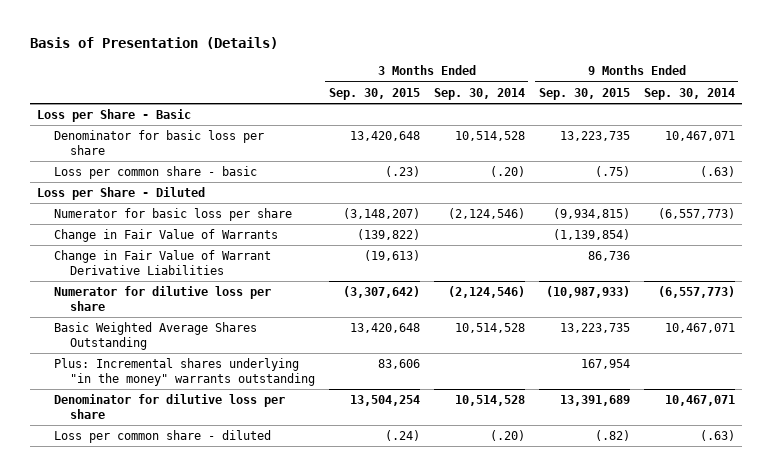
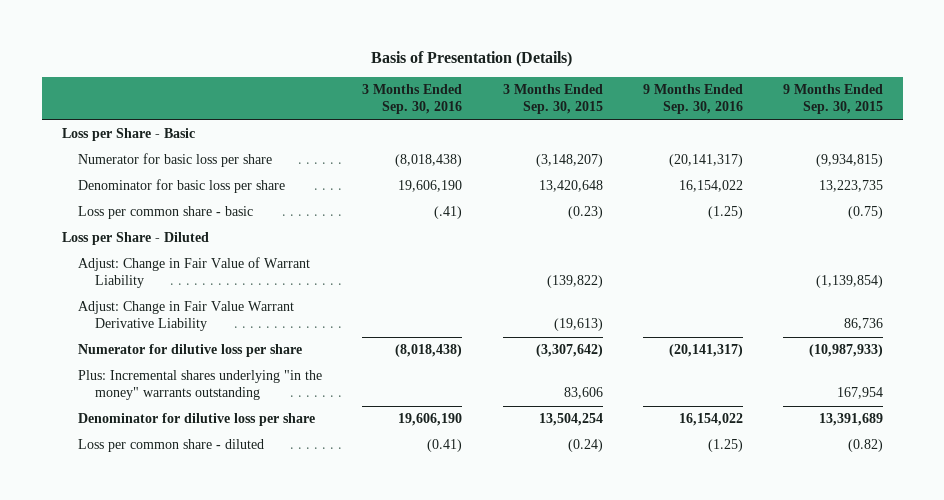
- | 3 Months Ended Sep. 30, 2015 | 3 Months Ended Sep. 30, 2014 | 9 Months Ended Sep. 30, 2015 | 9 Months Ended Sep. 30, 2014
+ | 3 Months Ended Sep. 30, 2016 | 3 Months Ended Sep. 30, 2015 | 9 Months Ended Sep. 30, 2016 | 9 Months Ended Sep. 30, 2015
moved up: Numerator for basic loss per share | (8,018,438) | (3,148,207) | (20,141,317) | (9,934,815)
- Loss per common share - basic | (.23) | (.20) | (.75) | (.63)
+ Loss per common share - basic | (.41) | (0.23) | (1.25) | (0.75)
- Change in Fair Value of Warrants | (139,822) | | (1,139,854) |
- Change in Fair Value of Warrant Derivative Liabilities | (19,613) | | 86,736 |
+ Adjust: Change in Fair Value of Warrant Liability | | (139,822) | | (1,139,854)
+ Adjust: Change in Fair Value Warrant Derivative Liability | | (19,613) | | 86,736
- Basic Weighted Average Shares Outstanding | 13,420,648 | 10,514,528 | 13,223,735 | 10,467,071
- Loss per common share - diluted | (.24) | (.20) | (.82) | (.63)
+ Loss per common share - diluted | (0.41) | (0.24) | (1.25) | (0.82)

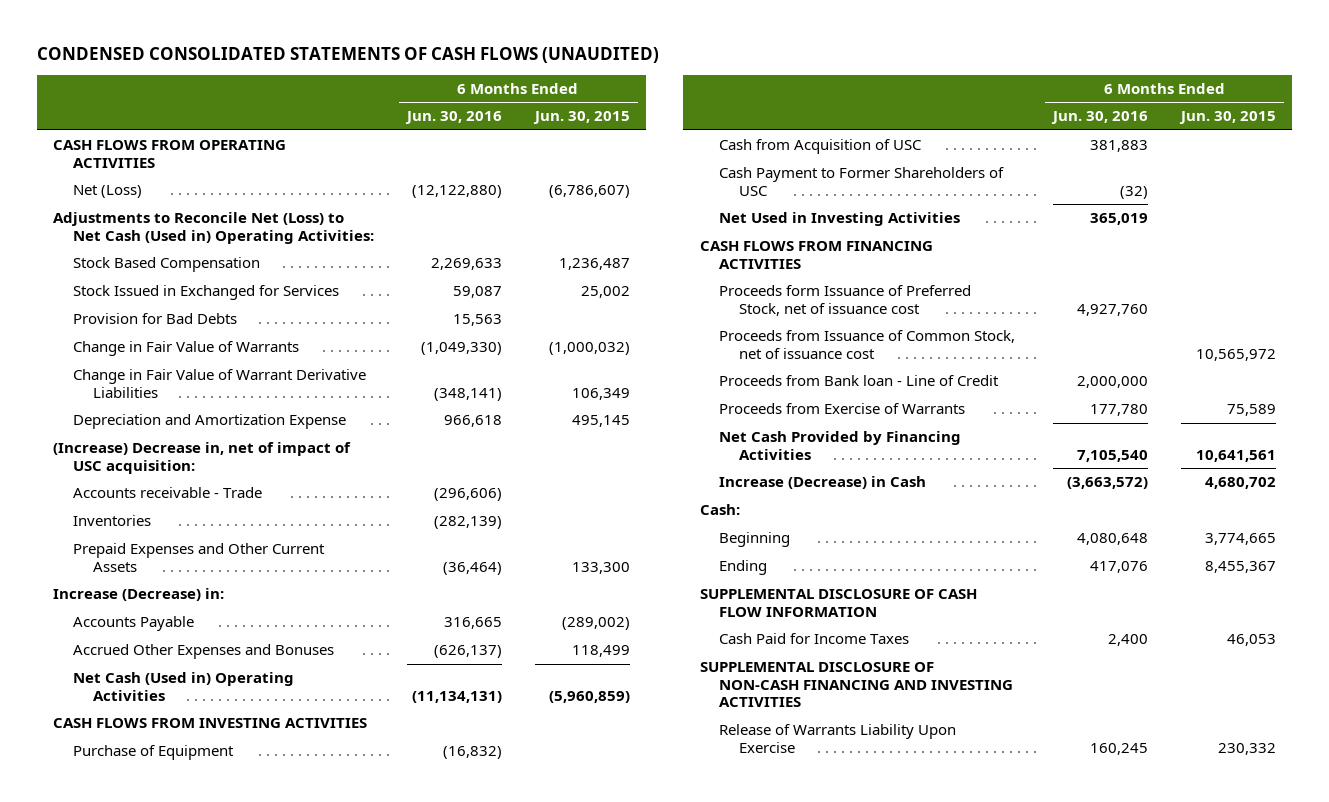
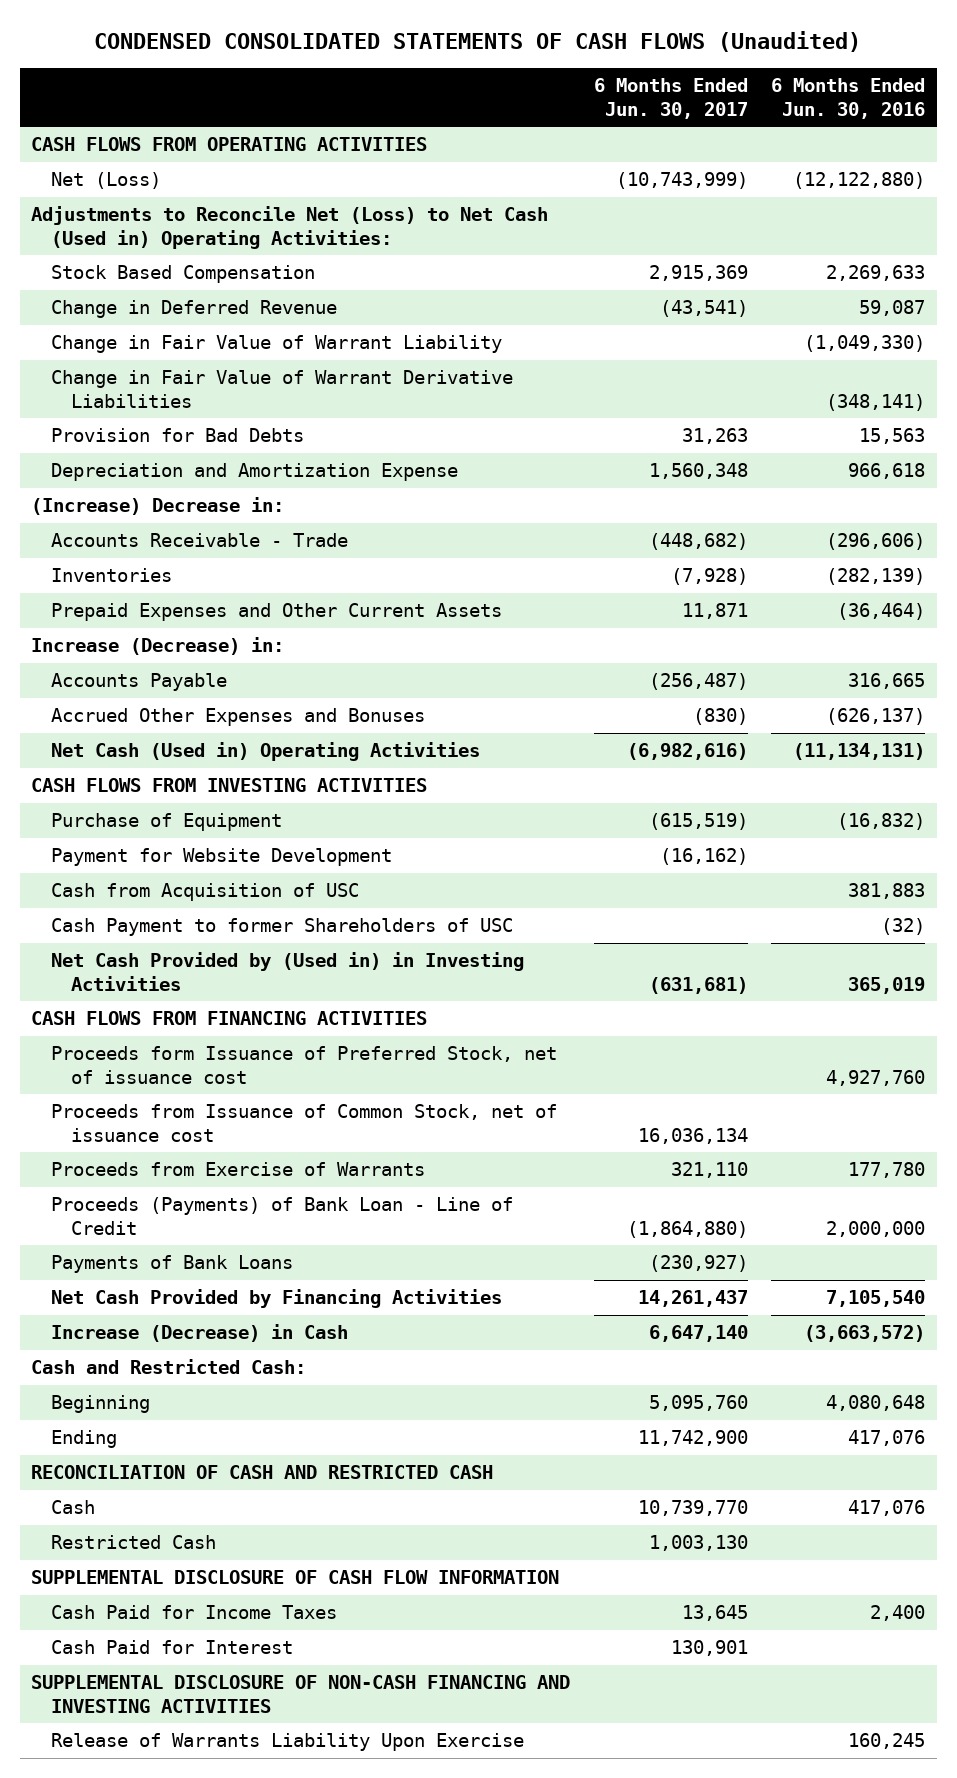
- CONDENSED CONSOLIDATED STATEMENTS OF CASH FLOWS (UNAUDITED)
+ CONDENSED CONSOLIDATED STATEMENTS OF CASH FLOWS (Unaudited)
- | 6 Months Ended Jun. 30, 2016 | 6 Months Ended Jun. 30, 2015
+ | 6 Months Ended Jun. 30, 2017 | 6 Months Ended Jun. 30, 2016
- Stock Issued in Exchanged for Services | 59,087 | 25,002
- Change in Fair Value of Warrants | (1,049,330) | (1,000,032)
+ Change in Deferred Revenue | (43,541) | 59,087
+ Change in Fair Value of Warrant Liability | | (1,049,330)
moved down: Provision for Bad Debts | 31,263 | 15,563
- (Increase) Decrease in, net of impact of USC acquisition:
- Accounts receivable - Trade | (296,606) |
+ (Increase) Decrease in:
+ Accounts Receivable - Trade | (448,682) | (296,606)
+ Payment for Website Development | (16,162) |
- Cash Payment to Former Shareholders of USC | (32) |
- Net Used in Investing Activities | 365,019 |
+ Cash Payment to former Shareholders of USC | | (32)
+ Net Cash Provided by (Used in) in Investing Activities | (631,681) | 365,019
- Proceeds from Bank loan - Line of Credit | 2,000,000 |
+ Proceeds (Payments) of Bank Loan - Line of Credit | (1,864,880) | 2,000,000
+ Payments of Bank Loans | (230,927) |
- Cash:
+ Cash and Restricted Cash:
+ RECONCILIATION OF CASH AND RESTRICTED CASH
+ Cash | 10,739,770 | 417,076
+ Restricted Cash | 1,003,130 |
+ Cash Paid for Interest | 130,901 |

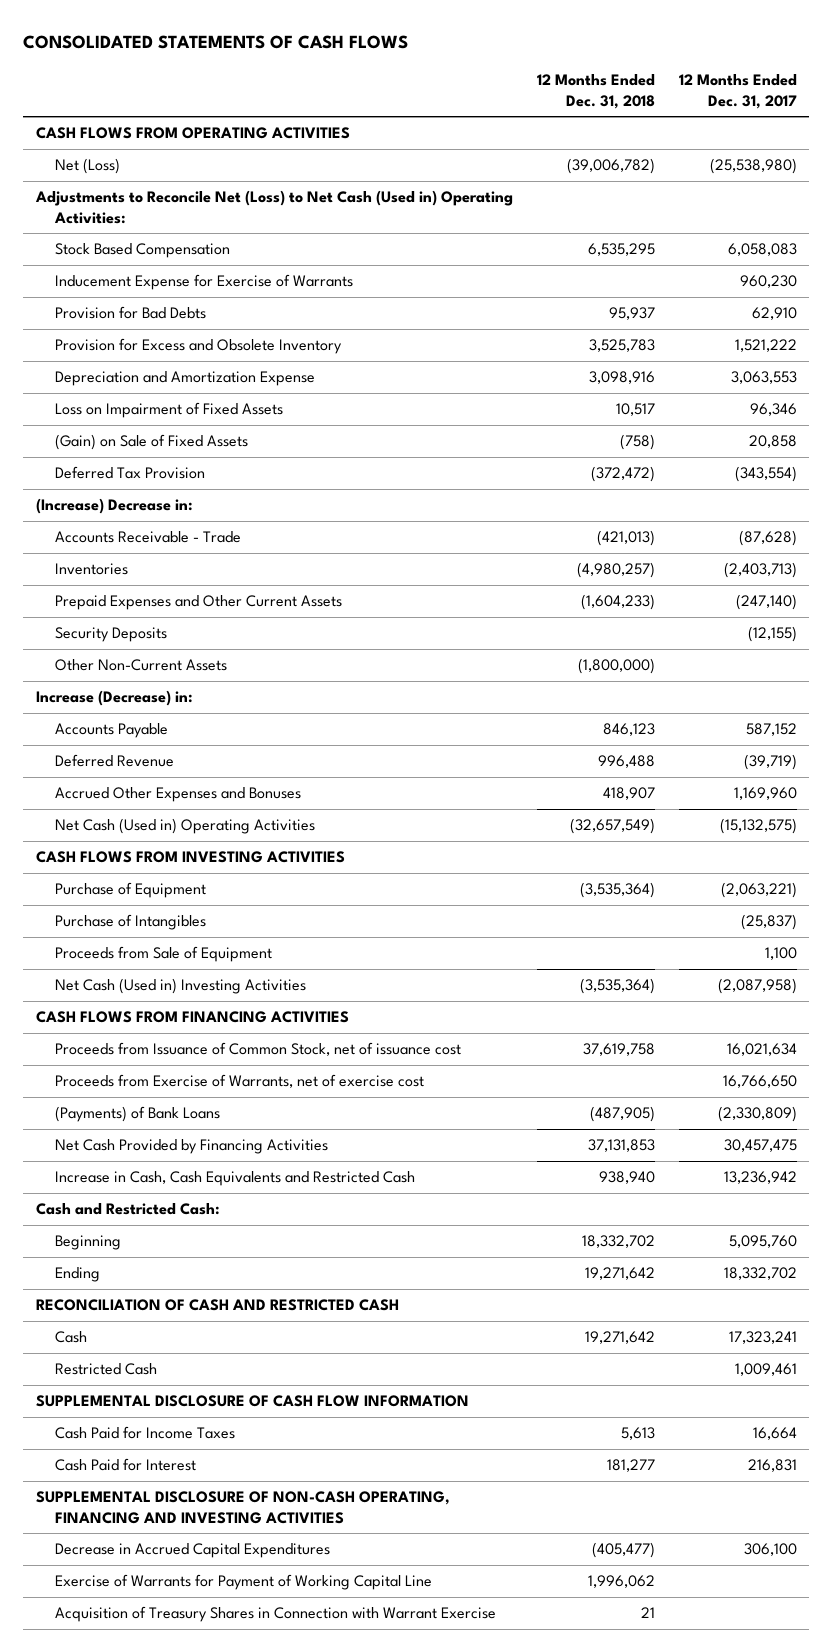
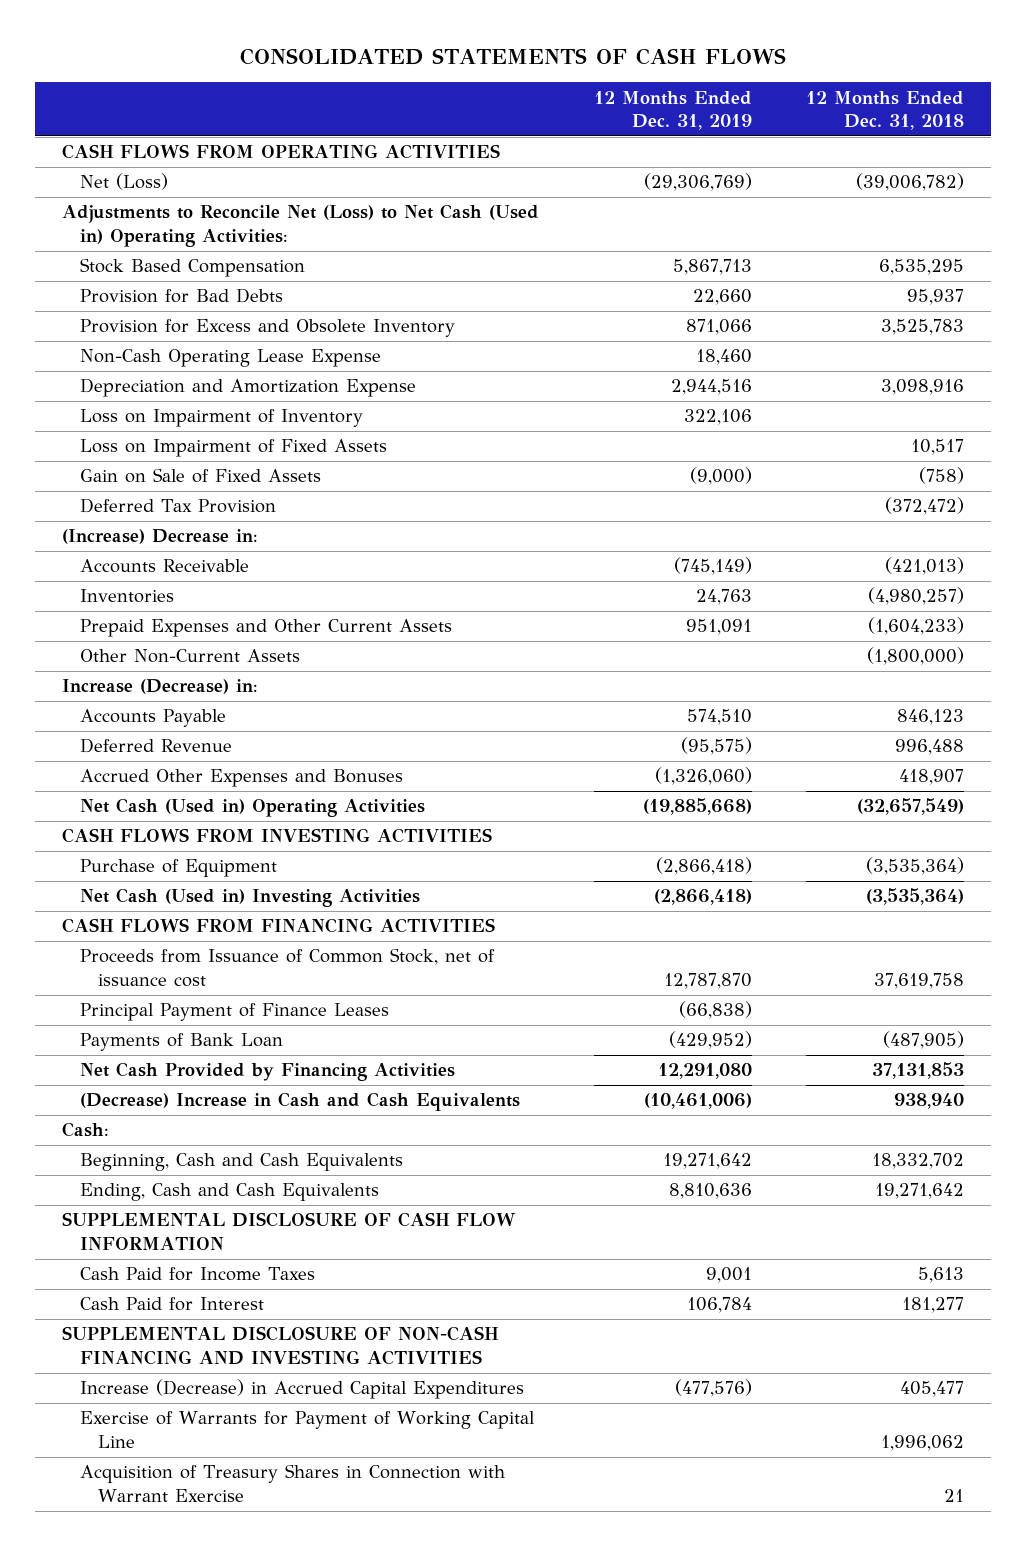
- | 12 Months Ended Dec. 31, 2018 | 12 Months Ended Dec. 31, 2017
+ | 12 Months Ended Dec. 31, 2019 | 12 Months Ended Dec. 31, 2018
- Inducement Expense for Exercise of Warrants | | 960,230
+ Non-Cash Operating Lease Expense | 18,460 |
+ Loss on Impairment of Inventory | 322,106 |
- (Gain) on Sale of Fixed Assets | (758) | 20,858
+ Gain on Sale of Fixed Assets | (9,000) | (758)
- Accounts Receivable - Trade | (421,013) | (87,628)
+ Accounts Receivable | (745,149) | (421,013)
- Security Deposits | | (12,155)
- Purchase of Intangibles | | (25,837)
- Proceeds from Sale of Equipment | | 1,100
- Proceeds from Exercise of Warrants, net of exercise cost | | 16,766,650
- (Payments) of Bank Loans | (487,905) | (2,330,809)
+ Principal Payment of Finance Leases | (66,838) |
+ Payments of Bank Loan | (429,952) | (487,905)
- Increase in Cash, Cash Equivalents and Restricted Cash | 938,940 | 13,236,942
- Cash and Restricted Cash:
- Beginning | 18,332,702 | 5,095,760
- Ending | 19,271,642 | 18,332,702
- RECONCILIATION OF CASH AND RESTRICTED CASH
- Cash | 19,271,642 | 17,323,241
- Restricted Cash | | 1,009,461
+ (Decrease) Increase in Cash and Cash Equivalents | (10,461,006) | 938,940
+ Cash:
+ Beginning, Cash and Cash Equivalents | 19,271,642 | 18,332,702
+ Ending, Cash and Cash Equivalents | 8,810,636 | 19,271,642
- SUPPLEMENTAL DISCLOSURE OF NON-CASH OPERATING, FINANCING AND INVESTING ACTIVITIES
- Decrease in Accrued Capital Expenditures | (405,477) | 306,100
+ SUPPLEMENTAL DISCLOSURE OF NON-CASH FINANCING AND INVESTING ACTIVITIES
+ Increase (Decrease) in Accrued Capital Expenditures | (477,576) | 405,477

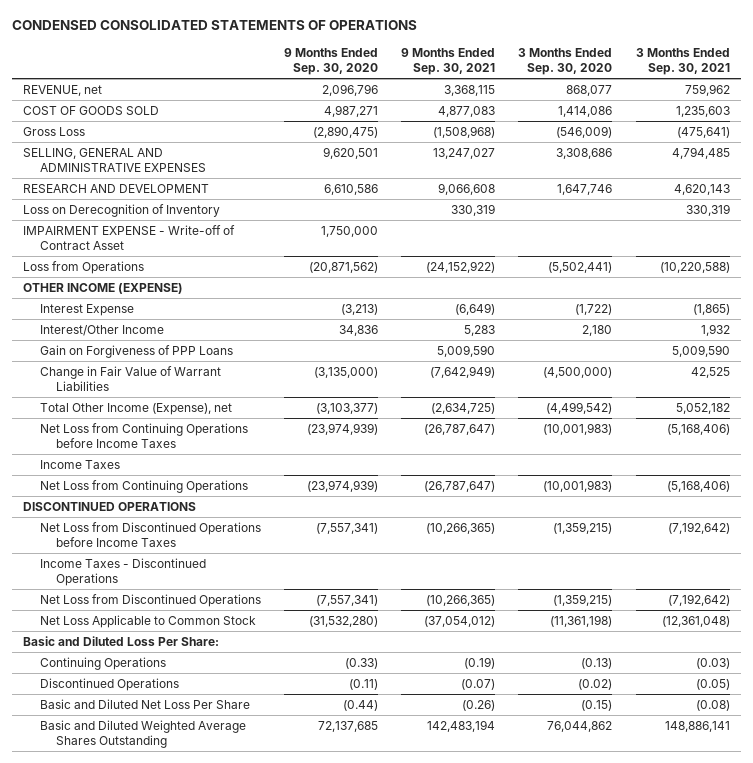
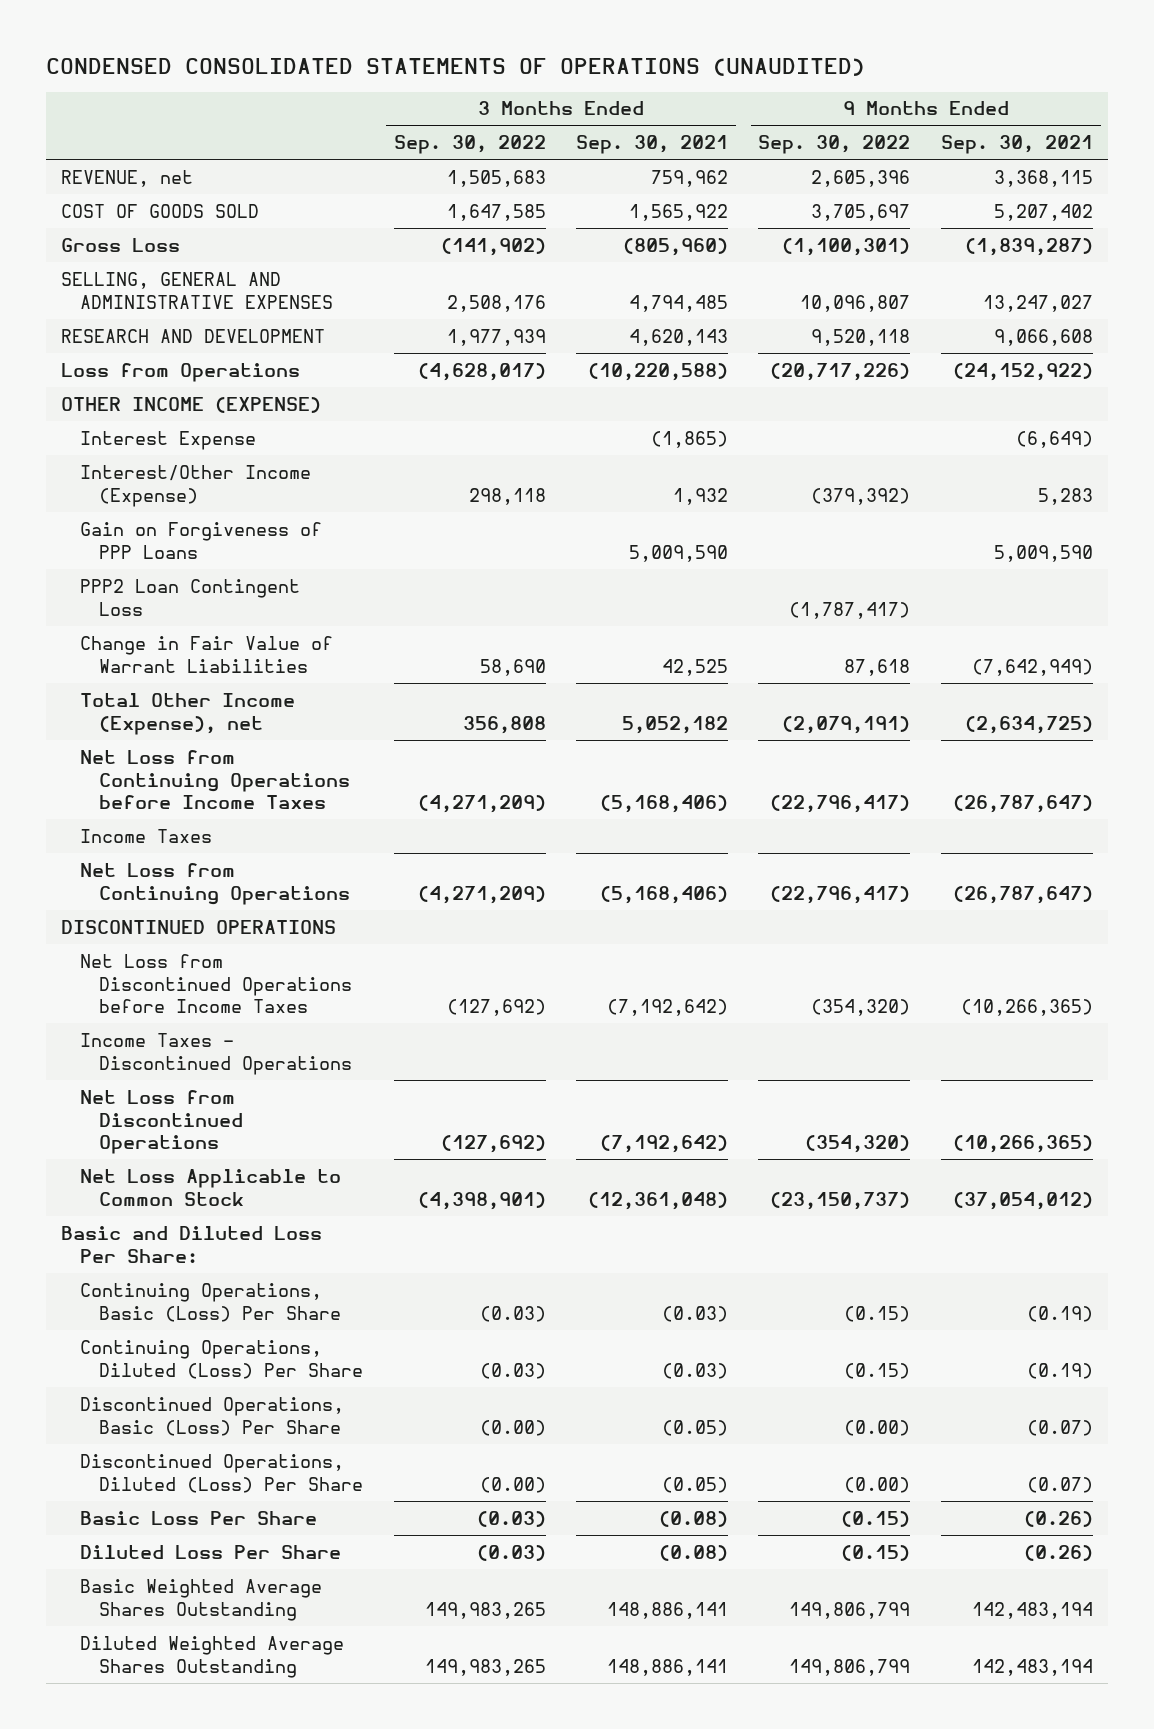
- CONDENSED CONSOLIDATED STATEMENTS OF OPERATIONS
+ CONDENSED CONSOLIDATED STATEMENTS OF OPERATIONS (UNAUDITED)
- | 9 Months Ended Sep. 30, 2020 | 9 Months Ended Sep. 30, 2021 | 3 Months Ended Sep. 30, 2020 | 3 Months Ended Sep. 30, 2021
+ | 3 Months Ended Sep. 30, 2022 | 3 Months Ended Sep. 30, 2021 | 9 Months Ended Sep. 30, 2022 | 9 Months Ended Sep. 30, 2021
- COST OF GOODS SOLD | 4,987,271 | 4,877,083 | 1,414,086 | 1,235,603
- Gross Loss | (2,890,475) | (1,508,968) | (546,009) | (475,641)
+ COST OF GOODS SOLD | 1,647,585 | 1,565,922 | 3,705,697 | 5,207,402
+ Gross Loss | (141,902) | (805,960) | (1,100,301) | (1,839,287)
- Loss on Derecognition of Inventory | | 330,319 | | 330,319
- IMPAIRMENT EXPENSE - Write-off of Contract Asset | 1,750,000 | | |
- Interest/Other Income | 34,836 | 5,283 | 2,180 | 1,932
+ Interest/Other Income (Expense) | 298,118 | 1,932 | (379,392) | 5,283
+ PPP2 Loan Contingent Loss | | | (1,787,417) |
- Continuing Operations | (0.33) | (0.19) | (0.13) | (0.03)
- Discontinued Operations | (0.11) | (0.07) | (0.02) | (0.05)
- Basic and Diluted Net Loss Per Share | (0.44) | (0.26) | (0.15) | (0.08)
- Basic and Diluted Weighted Average Shares Outstanding | 72,137,685 | 142,483,194 | 76,044,862 | 148,886,141
+ Continuing Operations, Basic (Loss) Per Share | (0.03) | (0.03) | (0.15) | (0.19)
+ Continuing Operations, Diluted (Loss) Per Share | (0.03) | (0.03) | (0.15) | (0.19)
+ Discontinued Operations, Basic (Loss) Per Share | (0.00) | (0.05) | (0.00) | (0.07)
+ Discontinued Operations, Diluted (Loss) Per Share | (0.00) | (0.05) | (0.00) | (0.07)
+ Basic Loss Per Share | (0.03) | (0.08) | (0.15) | (0.26)
+ Diluted Loss Per Share | (0.03) | (0.08) | (0.15) | (0.26)
+ Basic Weighted Average Shares Outstanding | 149,983,265 | 148,886,141 | 149,806,799 | 142,483,194
+ Diluted Weighted Average Shares Outstanding | 149,983,265 | 148,886,141 | 149,806,799 | 142,483,194

